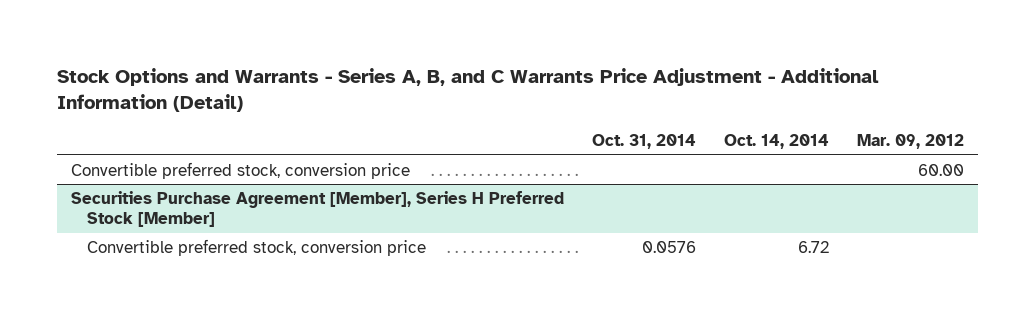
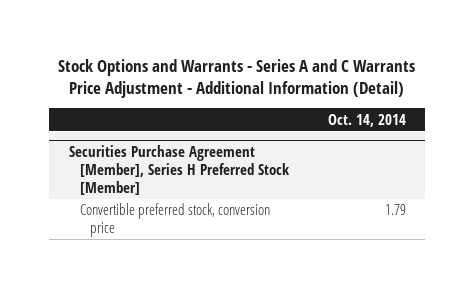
- Stock Options and Warrants - Series A, B, and C Warrants Price Adjustment - Additional Information (Detail)
+ Stock Options and Warrants - Series A and C Warrants Price Adjustment - Additional Information (Detail)
- | Oct. 31, 2014 | Oct. 14, 2014 | Mar. 09, 2012
+ | Oct. 14, 2014
- Convertible preferred stock, conversion price | | | 60.00
@ Securities Purchase Agreement [Member], Series H Preferred Stock [Member]
- Convertible preferred stock, conversion price | 0.0576 | 6.72 |
+ Convertible preferred stock, conversion price | 1.79

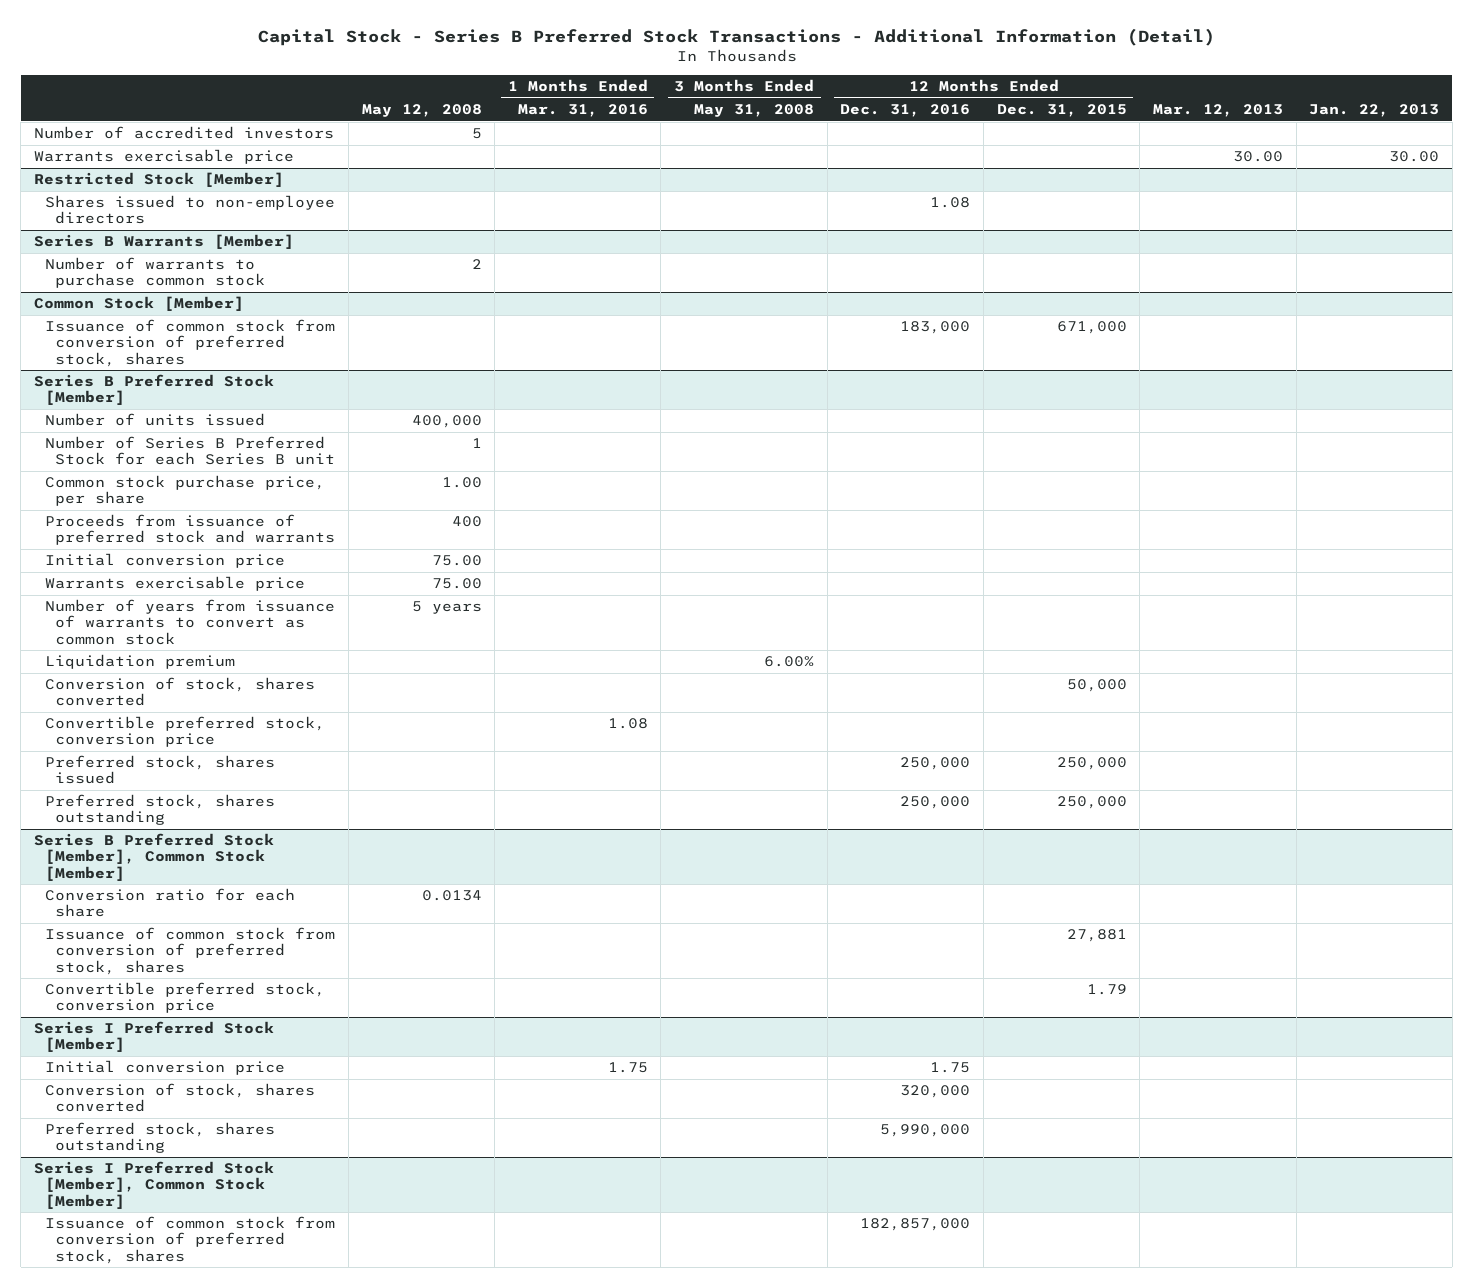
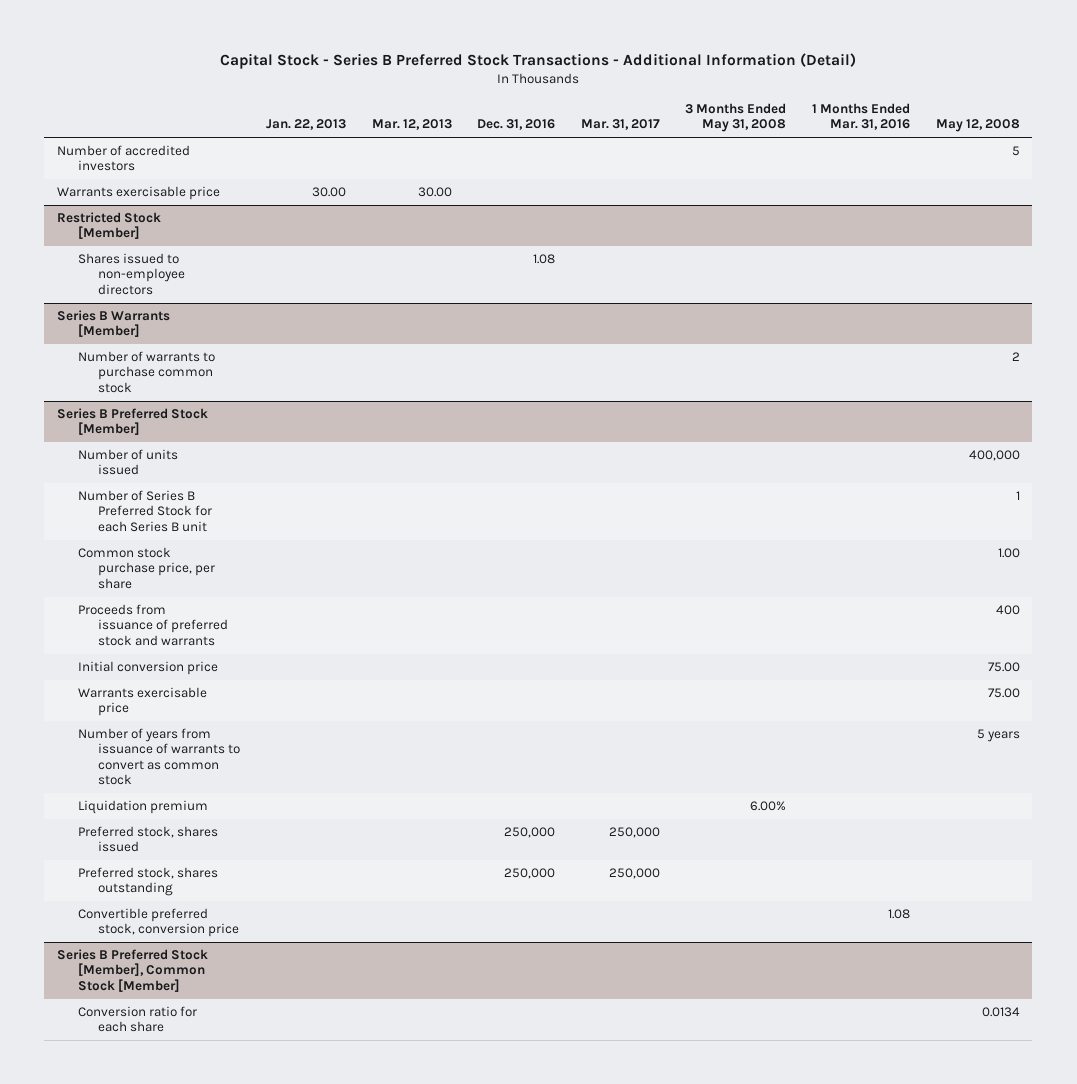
- | May 12, 2008 | 1 Months Ended Mar. 31, 2016 | 3 Months Ended May 31, 2008 | 12 Months Ended Dec. 31, 2016 | 12 Months Ended Dec. 31, 2015 | Mar. 12, 2013 | Jan. 22, 2013
+ | Jan. 22, 2013 | Mar. 12, 2013 | Dec. 31, 2016 | Mar. 31, 2017 | 3 Months Ended May 31, 2008 | 1 Months Ended Mar. 31, 2016 | May 12, 2008
- Common Stock [Member]
- Issuance of common stock from conversion of preferred stock, shares | | | | 183,000 | 671,000 | |
@ Series B Preferred Stock [Member]
- Conversion of stock, shares converted | | | | | 50,000 | |
moved down: Convertible preferred stock, conversion price | | | | | | 1.08 |
@ Series B Preferred Stock [Member], Common Stock [Member]
- Issuance of common stock from conversion of preferred stock, shares | | | | | 27,881 | |
- Convertible preferred stock, conversion price | | | | | 1.79 | |
- Series I Preferred Stock [Member]
- Initial conversion price | | 1.75 | | 1.75 | | |
- Conversion of stock, shares converted | | | | 320,000 | | |
- Preferred stock, shares outstanding | | | | 5,990,000 | | |
- Series I Preferred Stock [Member], Common Stock [Member]
- Issuance of common stock from conversion of preferred stock, shares | | | | 182,857,000 | | |

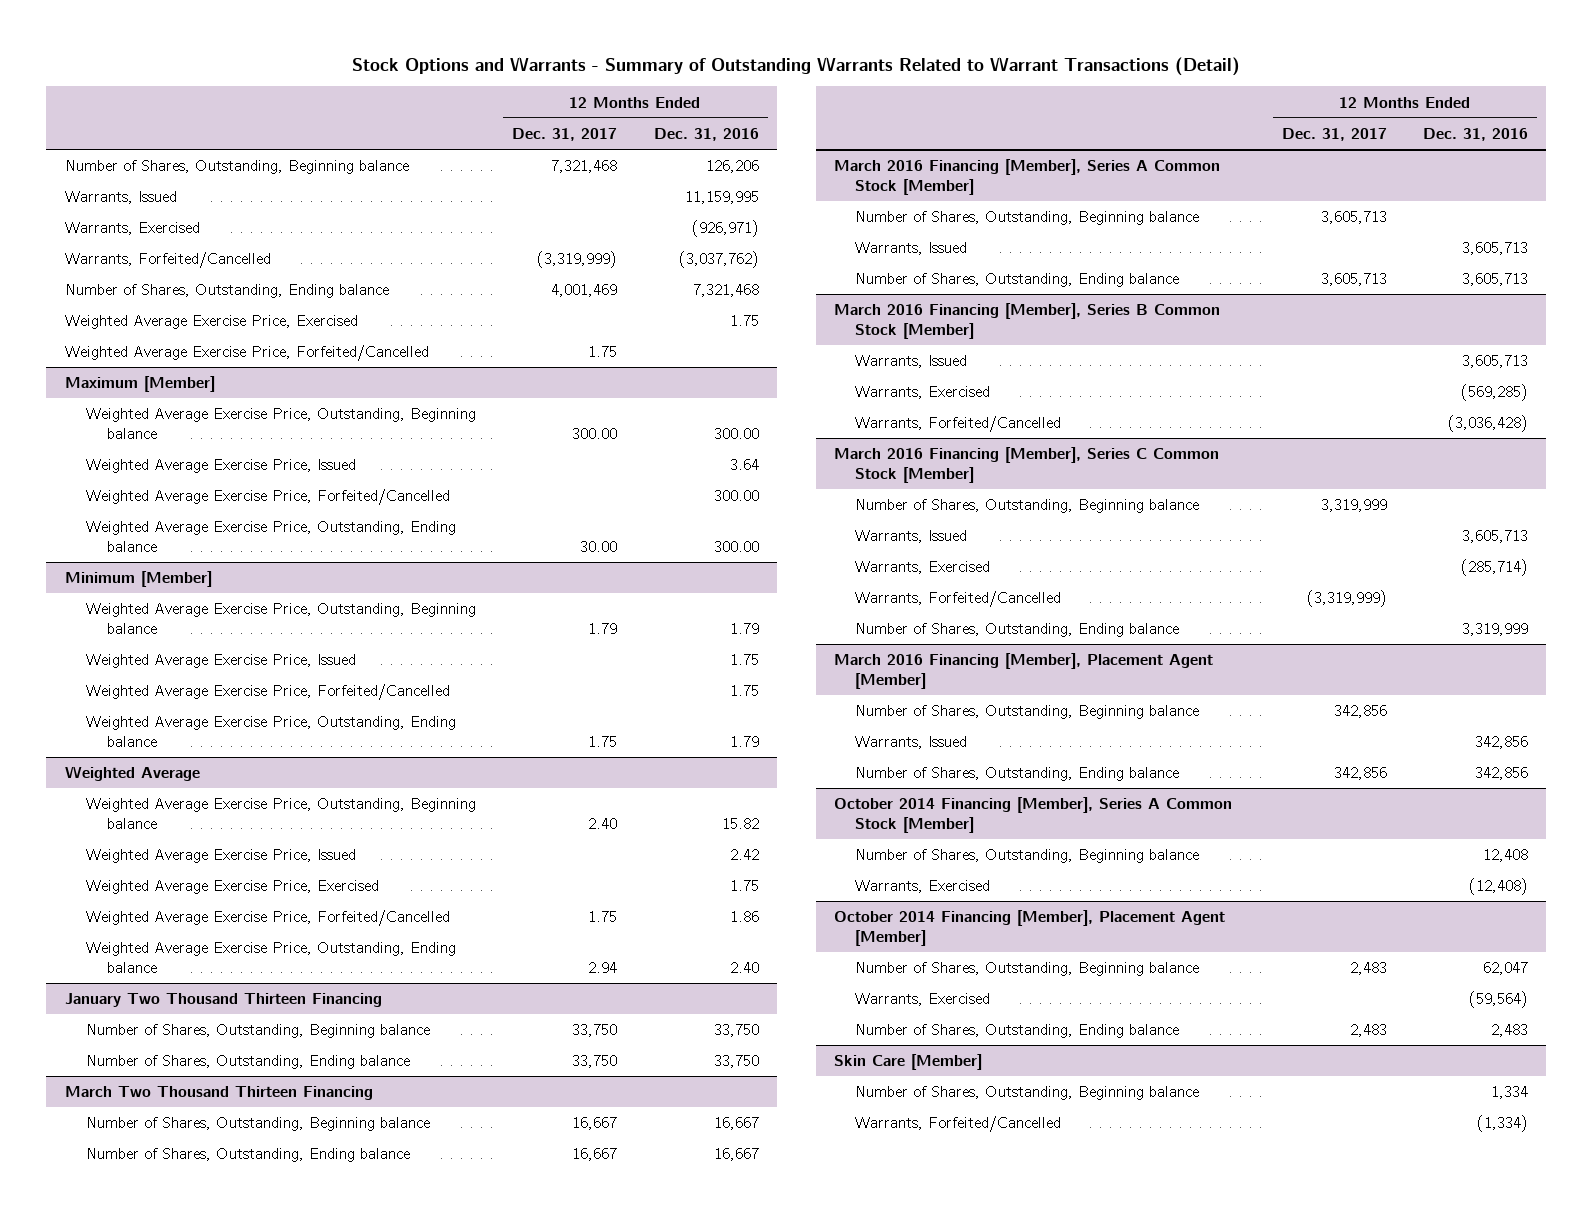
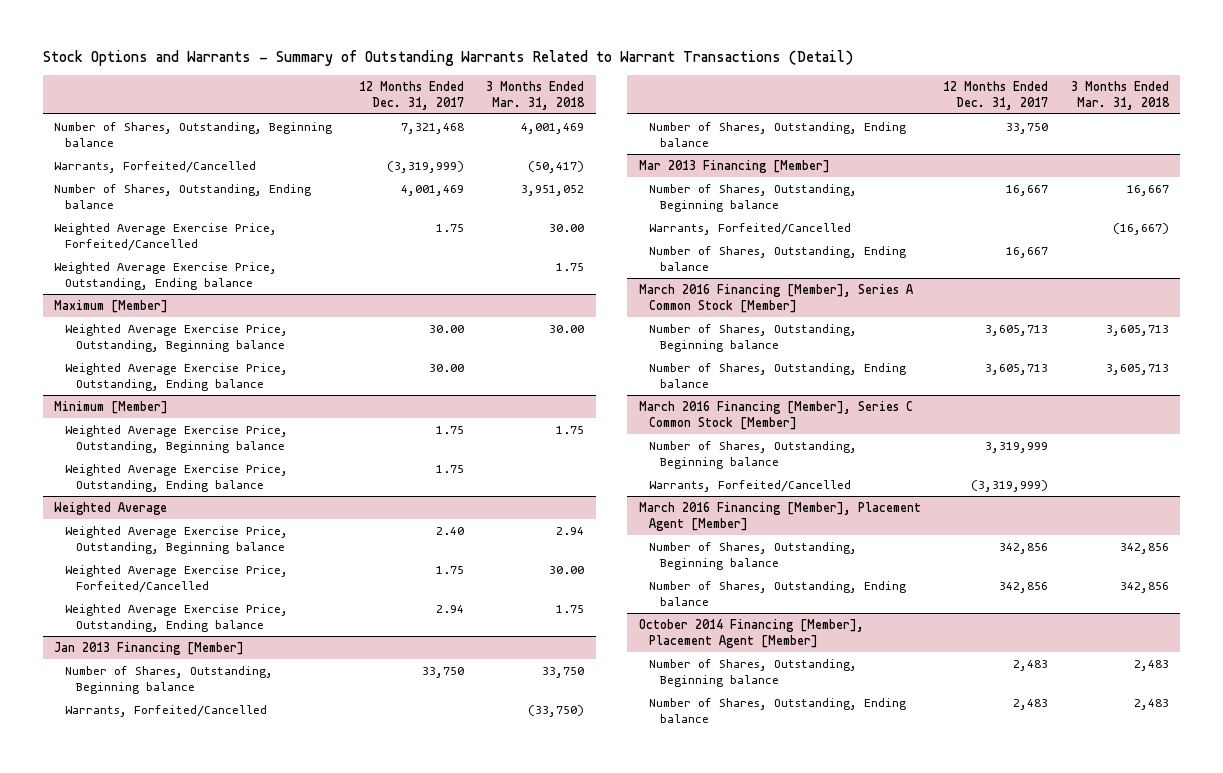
- | 12 Months Ended Dec. 31, 2017 | 12 Months Ended Dec. 31, 2016
+ | 12 Months Ended Dec. 31, 2017 | 3 Months Ended Mar. 31, 2018
- Warrants, Issued | | 11,159,995
- Warrants, Exercised | | (926,971)
- Weighted Average Exercise Price, Exercised | | 1.75
+ Weighted Average Exercise Price, Outstanding, Ending balance | | 1.75
@ Maximum [Member]
- Weighted Average Exercise Price, Outstanding, Beginning balance | 300.00 | 300.00
- Weighted Average Exercise Price, Issued | | 3.64
- Weighted Average Exercise Price, Forfeited/Cancelled | | 300.00
+ Weighted Average Exercise Price, Outstanding, Beginning balance | 30.00 | 30.00
@ Minimum [Member]
- Weighted Average Exercise Price, Outstanding, Beginning balance | 1.79 | 1.79
- Weighted Average Exercise Price, Issued | | 1.75
- Weighted Average Exercise Price, Forfeited/Cancelled | | 1.75
+ Weighted Average Exercise Price, Outstanding, Beginning balance | 1.75 | 1.75
@ Weighted Average
- Weighted Average Exercise Price, Issued | | 2.42
- Weighted Average Exercise Price, Exercised | | 1.75
- January Two Thousand Thirteen Financing
+ Jan 2013 Financing [Member]
+ Warrants, Forfeited/Cancelled | | (33,750)
- March Two Thousand Thirteen Financing
+ Mar 2013 Financing [Member]
+ Warrants, Forfeited/Cancelled | | (16,667)
@ March 2016 Financing [Member], Series A Common Stock [Member]
- Warrants, Issued | | 3,605,713
- March 2016 Financing [Member], Series B Common Stock [Member]
- Warrants, Issued | | 3,605,713
- Warrants, Exercised | | (569,285)
- Warrants, Forfeited/Cancelled | | (3,036,428)
@ March 2016 Financing [Member], Series C Common Stock [Member]
- Warrants, Issued | | 3,605,713
- Warrants, Exercised | | (285,714)
- Number of Shares, Outstanding, Ending balance | | 3,319,999
@ March 2016 Financing [Member], Placement Agent [Member]
- Warrants, Issued | | 342,856
- October 2014 Financing [Member], Series A Common Stock [Member]
- Number of Shares, Outstanding, Beginning balance | | 12,408
- Warrants, Exercised | | (12,408)
@ October 2014 Financing [Member], Placement Agent [Member]
- Warrants, Exercised | | (59,564)
- Skin Care [Member]
- Number of Shares, Outstanding, Beginning balance | | 1,334
- Warrants, Forfeited/Cancelled | | (1,334)

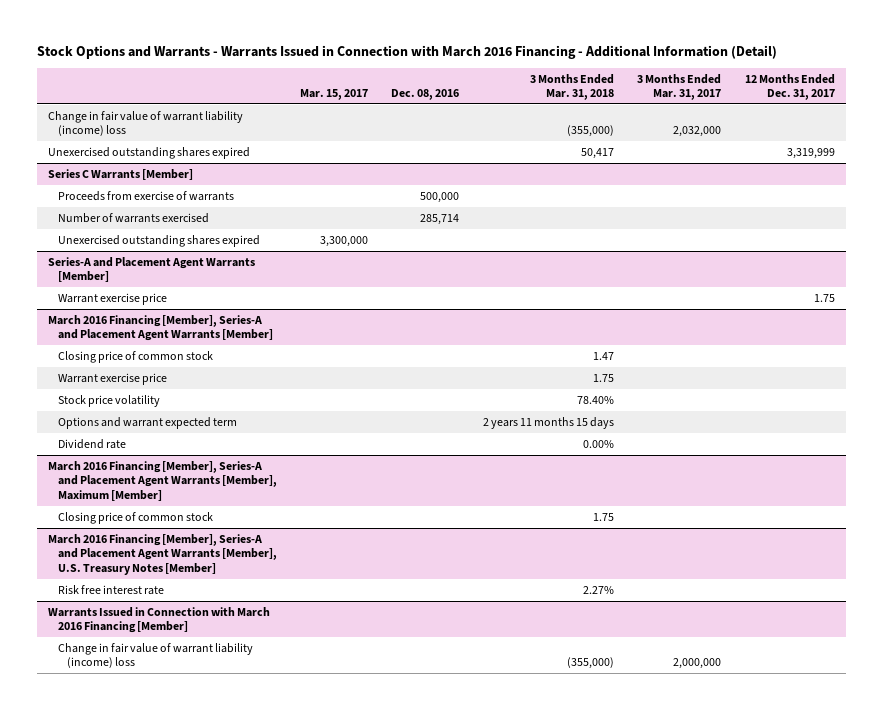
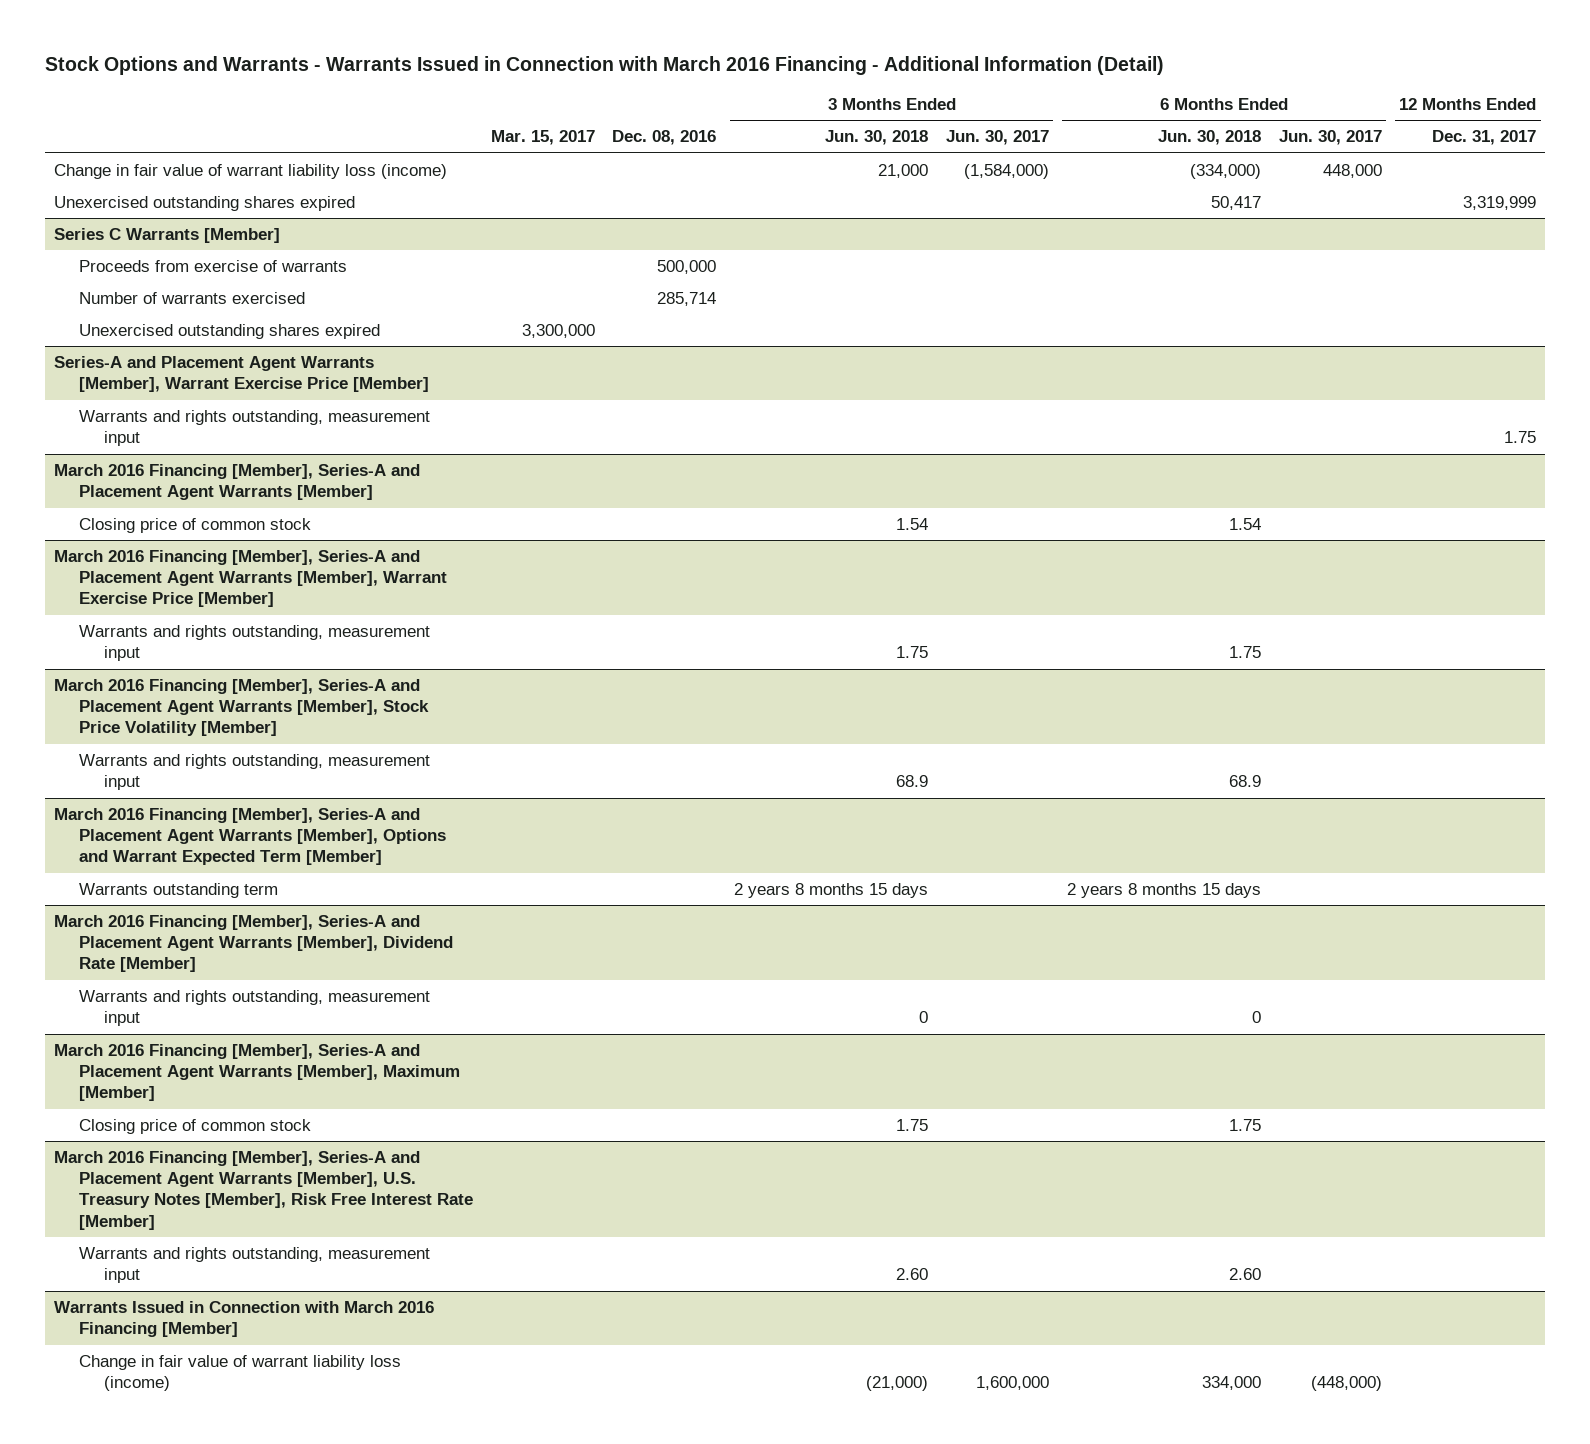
- | Mar. 15, 2017 | Dec. 08, 2016 | 3 Months Ended Mar. 31, 2018 | 3 Months Ended Mar. 31, 2017 | 12 Months Ended Dec. 31, 2017
+ | Mar. 15, 2017 | Dec. 08, 2016 | 3 Months Ended Jun. 30, 2018 | 3 Months Ended Jun. 30, 2017 | 6 Months Ended Jun. 30, 2018 | 6 Months Ended Jun. 30, 2017 | 12 Months Ended Dec. 31, 2017
- Change in fair value of warrant liability (income) loss | | | (355,000) | 2,032,000 |
+ Change in fair value of warrant liability loss (income) | | | 21,000 | (1,584,000) | (334,000) | 448,000 |
- Series-A and Placement Agent Warrants [Member]
- Warrant exercise price | | | | | 1.75
+ Series-A and Placement Agent Warrants [Member], Warrant Exercise Price [Member]
+ Warrants and rights outstanding, measurement input | | | | | | | 1.75
@ March 2016 Financing [Member], Series-A and Placement Agent Warrants [Member]
- Warrant exercise price | | | 1.75 | |
- Stock price volatility | | | 78.40% | |
- Options and warrant expected term | | | 2 years 11 months 15 days | |
- Dividend rate | | | 0.00% | |
+ March 2016 Financing [Member], Series-A and Placement Agent Warrants [Member], Warrant Exercise Price [Member]
+ Warrants and rights outstanding, measurement input | | | 1.75 | | 1.75 | |
+ March 2016 Financing [Member], Series-A and Placement Agent Warrants [Member], Stock Price Volatility [Member]
+ Warrants and rights outstanding, measurement input | | | 68.9 | | 68.9 | |
+ March 2016 Financing [Member], Series-A and Placement Agent Warrants [Member], Options and Warrant Expected Term [Member]
+ Warrants outstanding term | | | 2 years 8 months 15 days | | 2 years 8 months 15 days | |
+ March 2016 Financing [Member], Series-A and Placement Agent Warrants [Member], Dividend Rate [Member]
+ Warrants and rights outstanding, measurement input | | | 0 | | 0 | |
- March 2016 Financing [Member], Series-A and Placement Agent Warrants [Member], U.S. Treasury Notes [Member]
- Risk free interest rate | | | 2.27% | |
+ March 2016 Financing [Member], Series-A and Placement Agent Warrants [Member], U.S. Treasury Notes [Member], Risk Free Interest Rate [Member]
+ Warrants and rights outstanding, measurement input | | | 2.60 | | 2.60 | |
@ Warrants Issued in Connection with March 2016 Financing [Member]
- Change in fair value of warrant liability (income) loss | | | (355,000) | 2,000,000 |
+ Change in fair value of warrant liability loss (income) | | | (21,000) | 1,600,000 | 334,000 | (448,000) |

